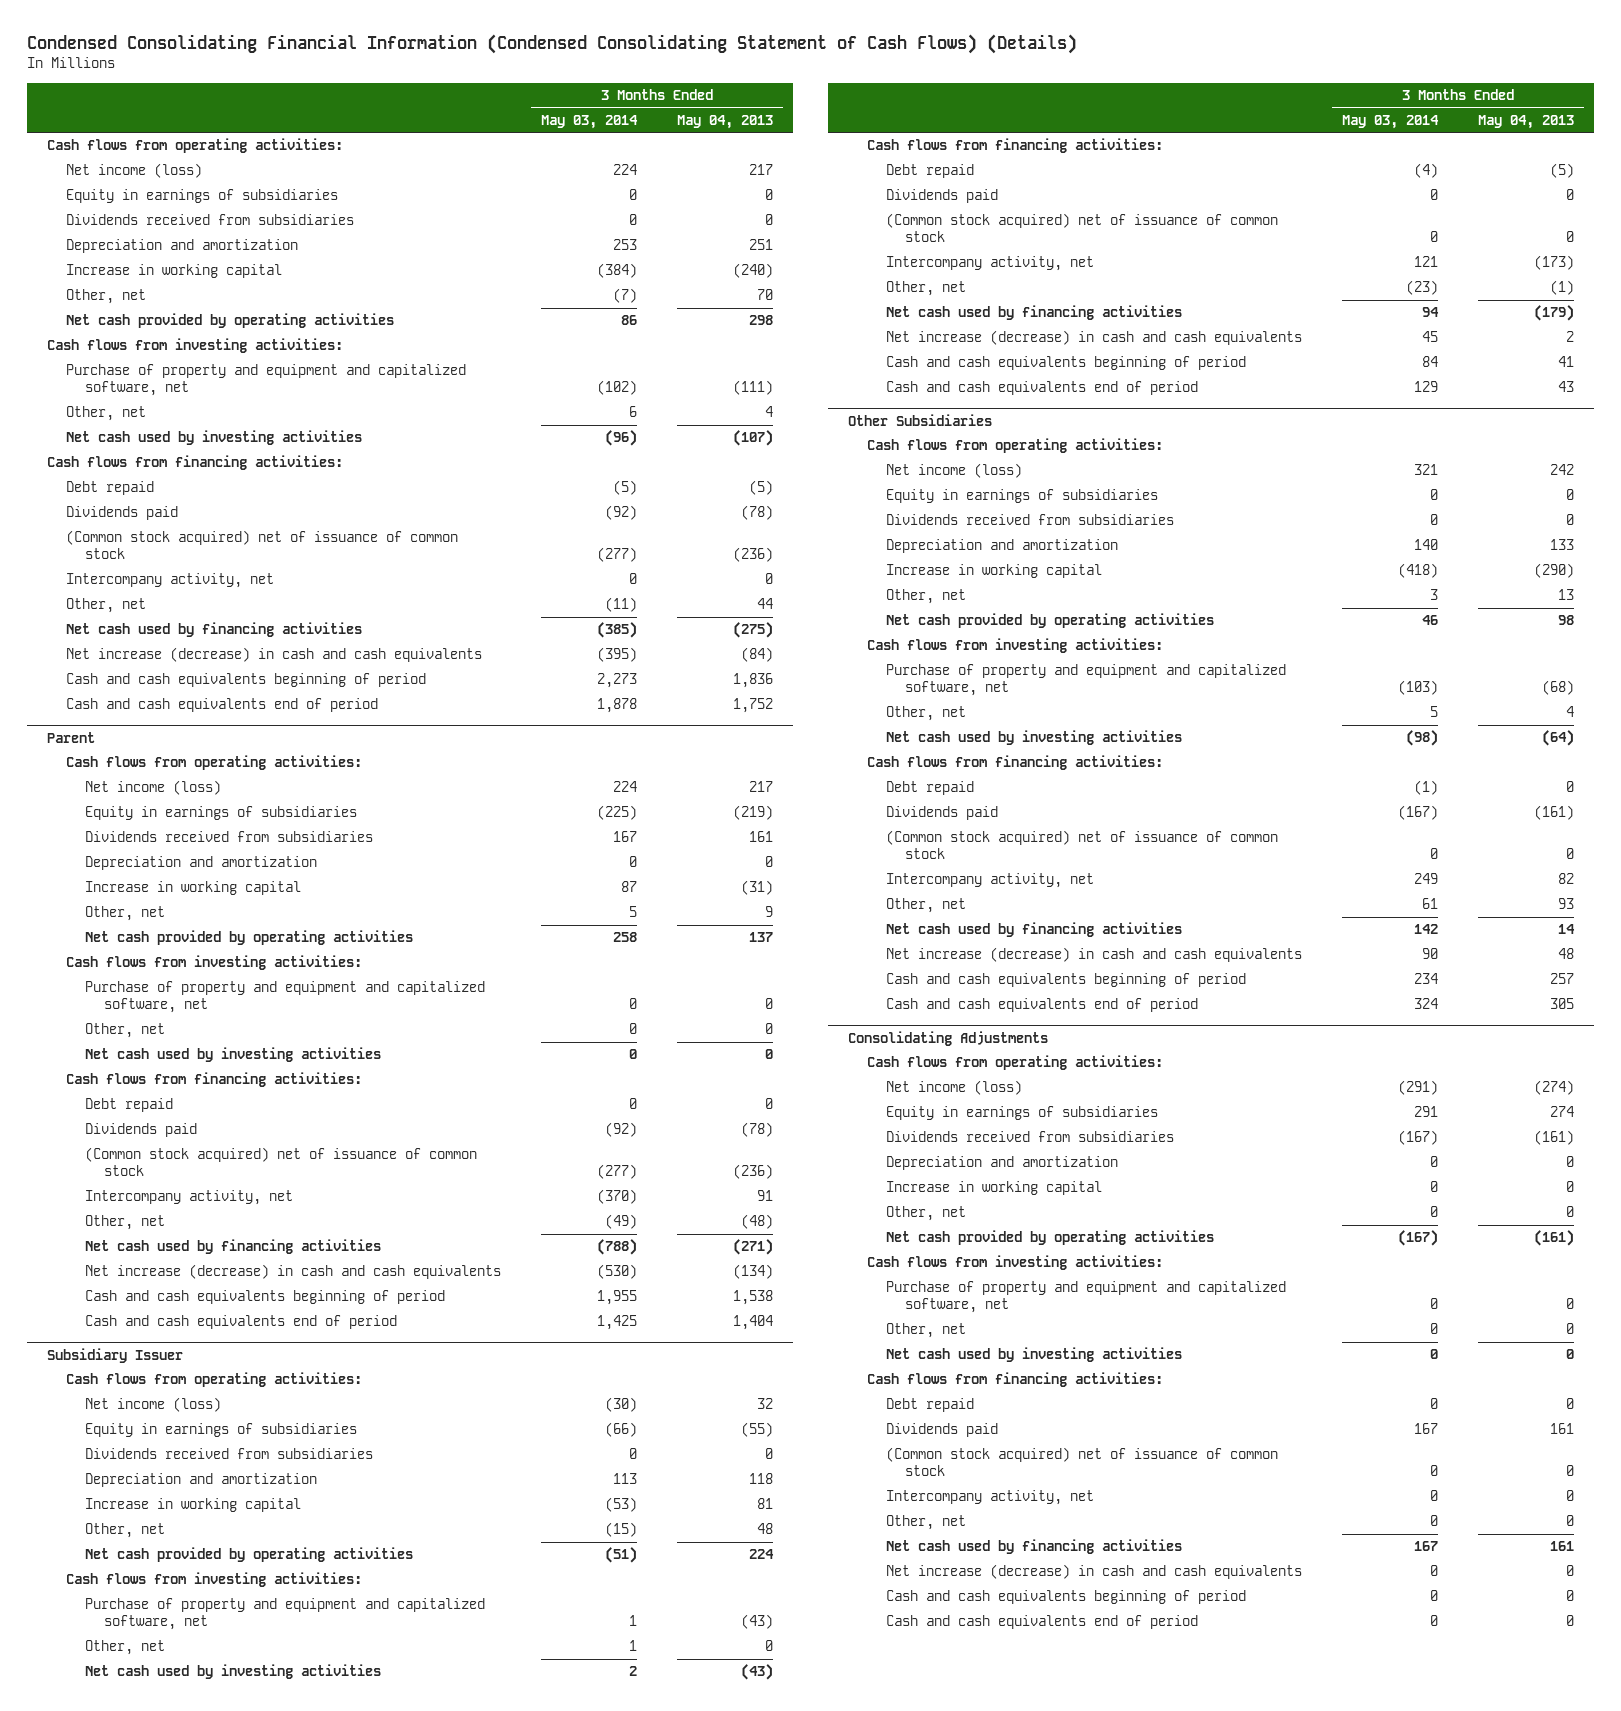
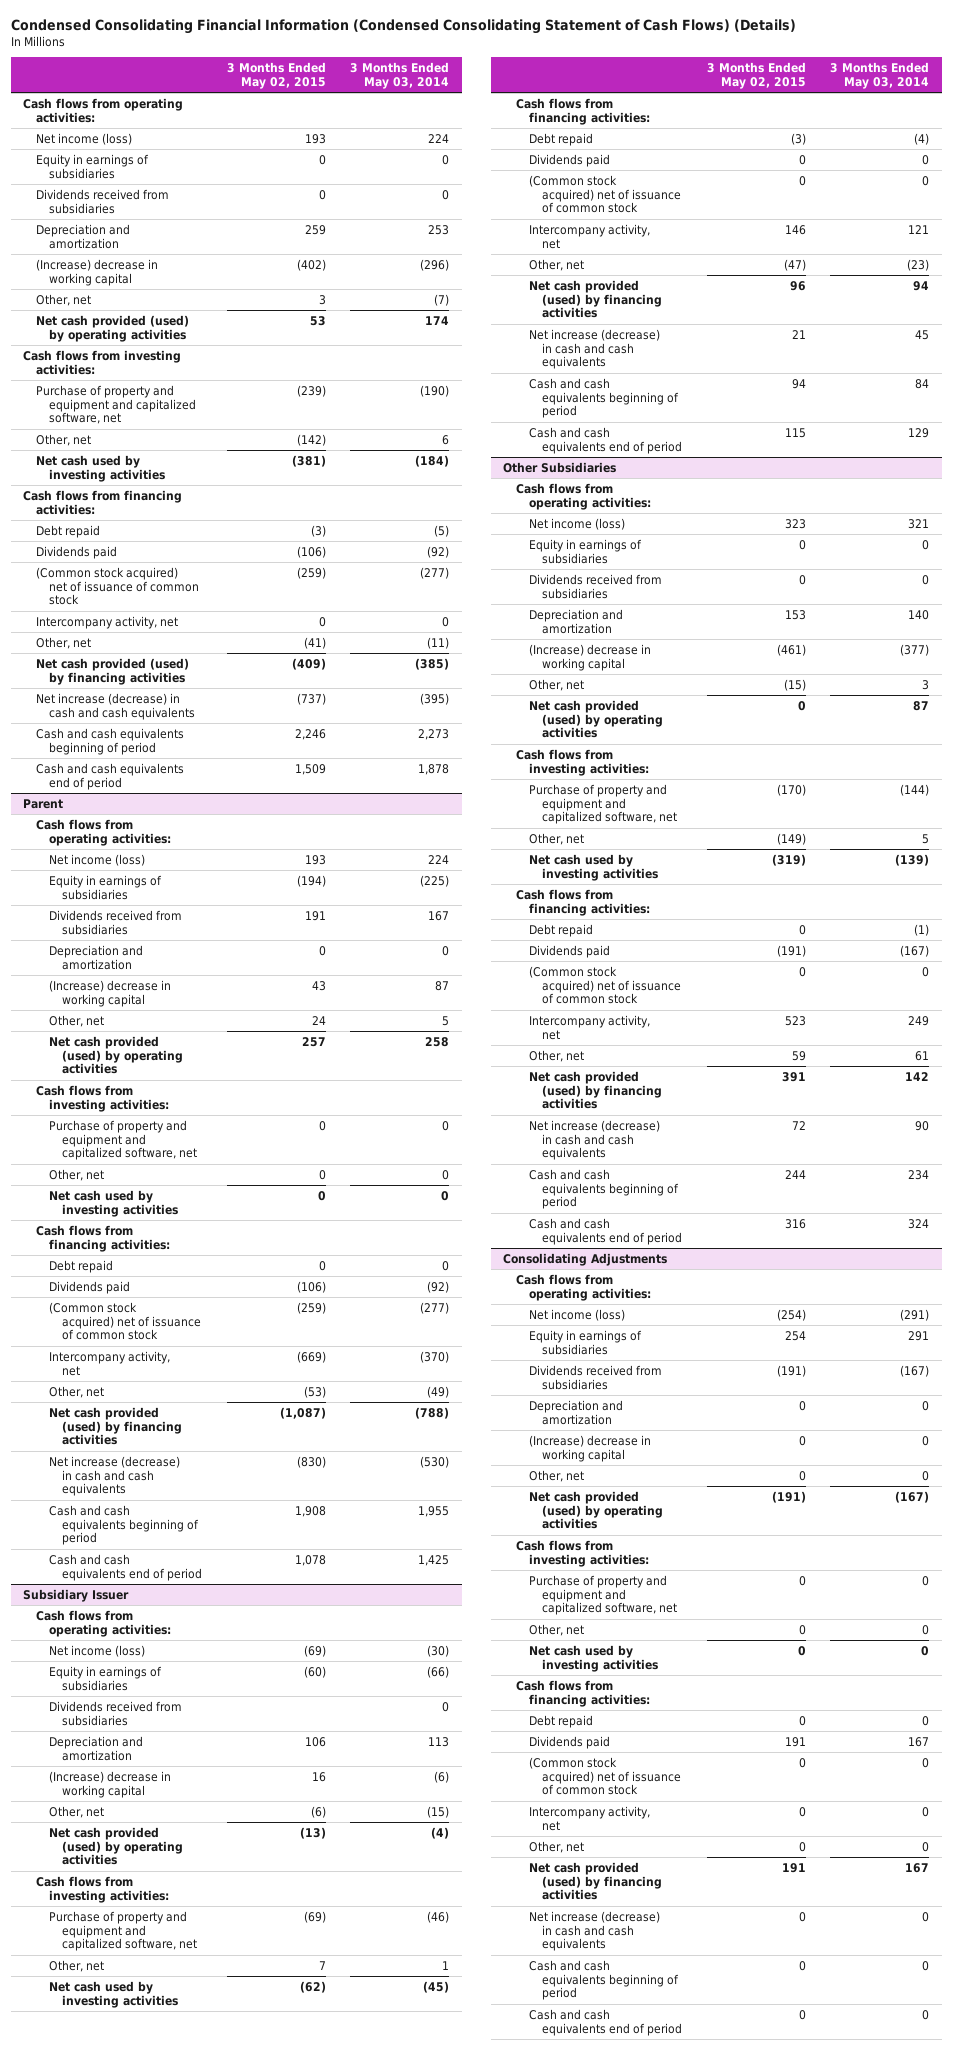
- | 3 Months Ended May 03, 2014 | 3 Months Ended May 04, 2013
+ | 3 Months Ended May 02, 2015 | 3 Months Ended May 03, 2014
- Increase in working capital | (384) | (240)
+ (Increase) decrease in working capital | (402) | (296)
- Net cash provided by operating activities | 86 | 298
+ Net cash provided (used) by operating activities | 53 | 174
- Purchase of property and equipment and capitalized software, net | (102) | (111)
+ Purchase of property and equipment and capitalized software, net | (239) | (190)
- Net cash used by investing activities | (96) | (107)
+ Net cash used by investing activities | (381) | (184)
- Net cash used by financing activities | (385) | (275)
+ Net cash provided (used) by financing activities | (409) | (385)
@ Parent
- Increase in working capital | 87 | (31)
+ (Increase) decrease in working capital | 43 | 87
- Net cash provided by operating activities | 258 | 137
+ Net cash provided (used) by operating activities | 257 | 258
- Net cash used by financing activities | (788) | (271)
+ Net cash provided (used) by financing activities | (1,087) | (788)
@ Subsidiary Issuer
- Increase in working capital | (53) | 81
+ (Increase) decrease in working capital | 16 | (6)
- Net cash provided by operating activities | (51) | 224
+ Net cash provided (used) by operating activities | (13) | (4)
- Purchase of property and equipment and capitalized software, net | 1 | (43)
+ Purchase of property and equipment and capitalized software, net | (69) | (46)
- Net cash used by investing activities | 2 | (43)
+ Net cash used by investing activities | (62) | (45)
- Net cash used by financing activities | 94 | (179)
+ Net cash provided (used) by financing activities | 96 | 94
@ Other Subsidiaries
- Increase in working capital | (418) | (290)
+ (Increase) decrease in working capital | (461) | (377)
- Net cash provided by operating activities | 46 | 98
+ Net cash provided (used) by operating activities | 0 | 87
- Purchase of property and equipment and capitalized software, net | (103) | (68)
+ Purchase of property and equipment and capitalized software, net | (170) | (144)
- Net cash used by investing activities | (98) | (64)
+ Net cash used by investing activities | (319) | (139)
- Net cash used by financing activities | 142 | 14
+ Net cash provided (used) by financing activities | 391 | 142
@ Consolidating Adjustments
- Increase in working capital | 0 | 0
+ (Increase) decrease in working capital | 0 | 0
- Net cash provided by operating activities | (167) | (161)
+ Net cash provided (used) by operating activities | (191) | (167)
- Net cash used by financing activities | 167 | 161
+ Net cash provided (used) by financing activities | 191 | 167

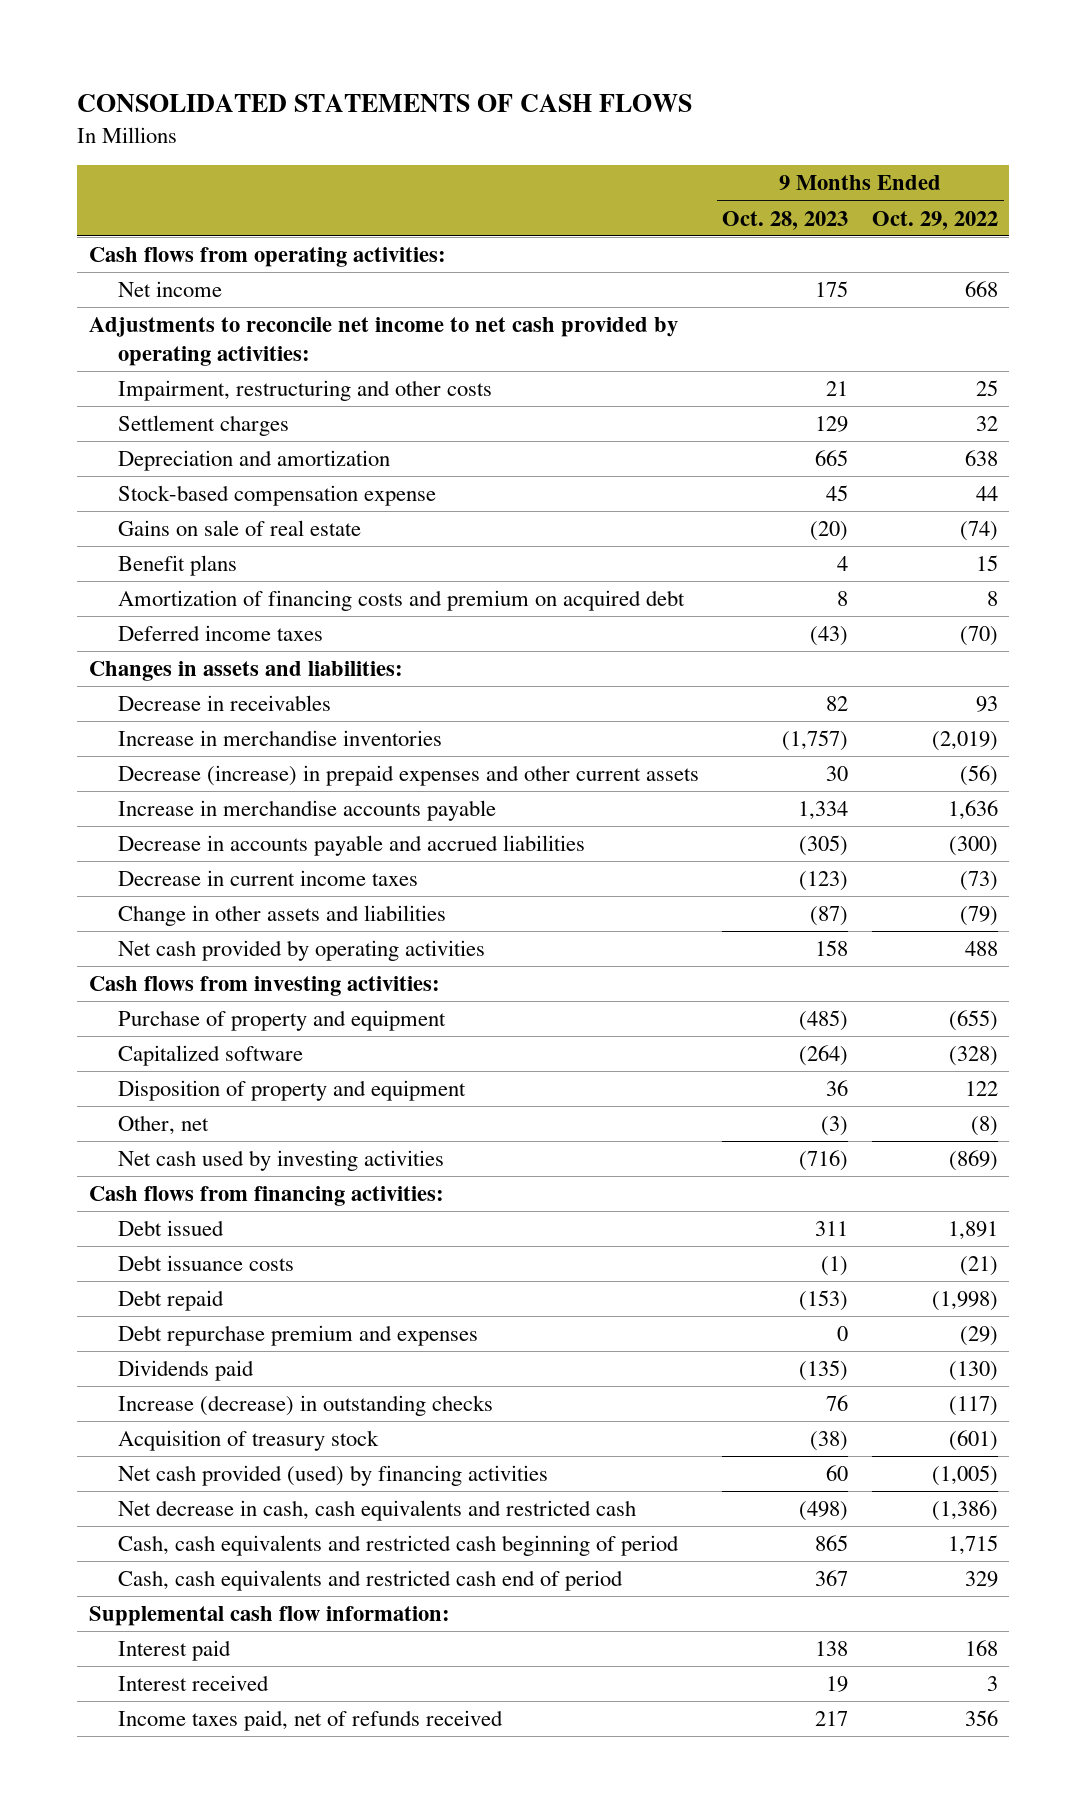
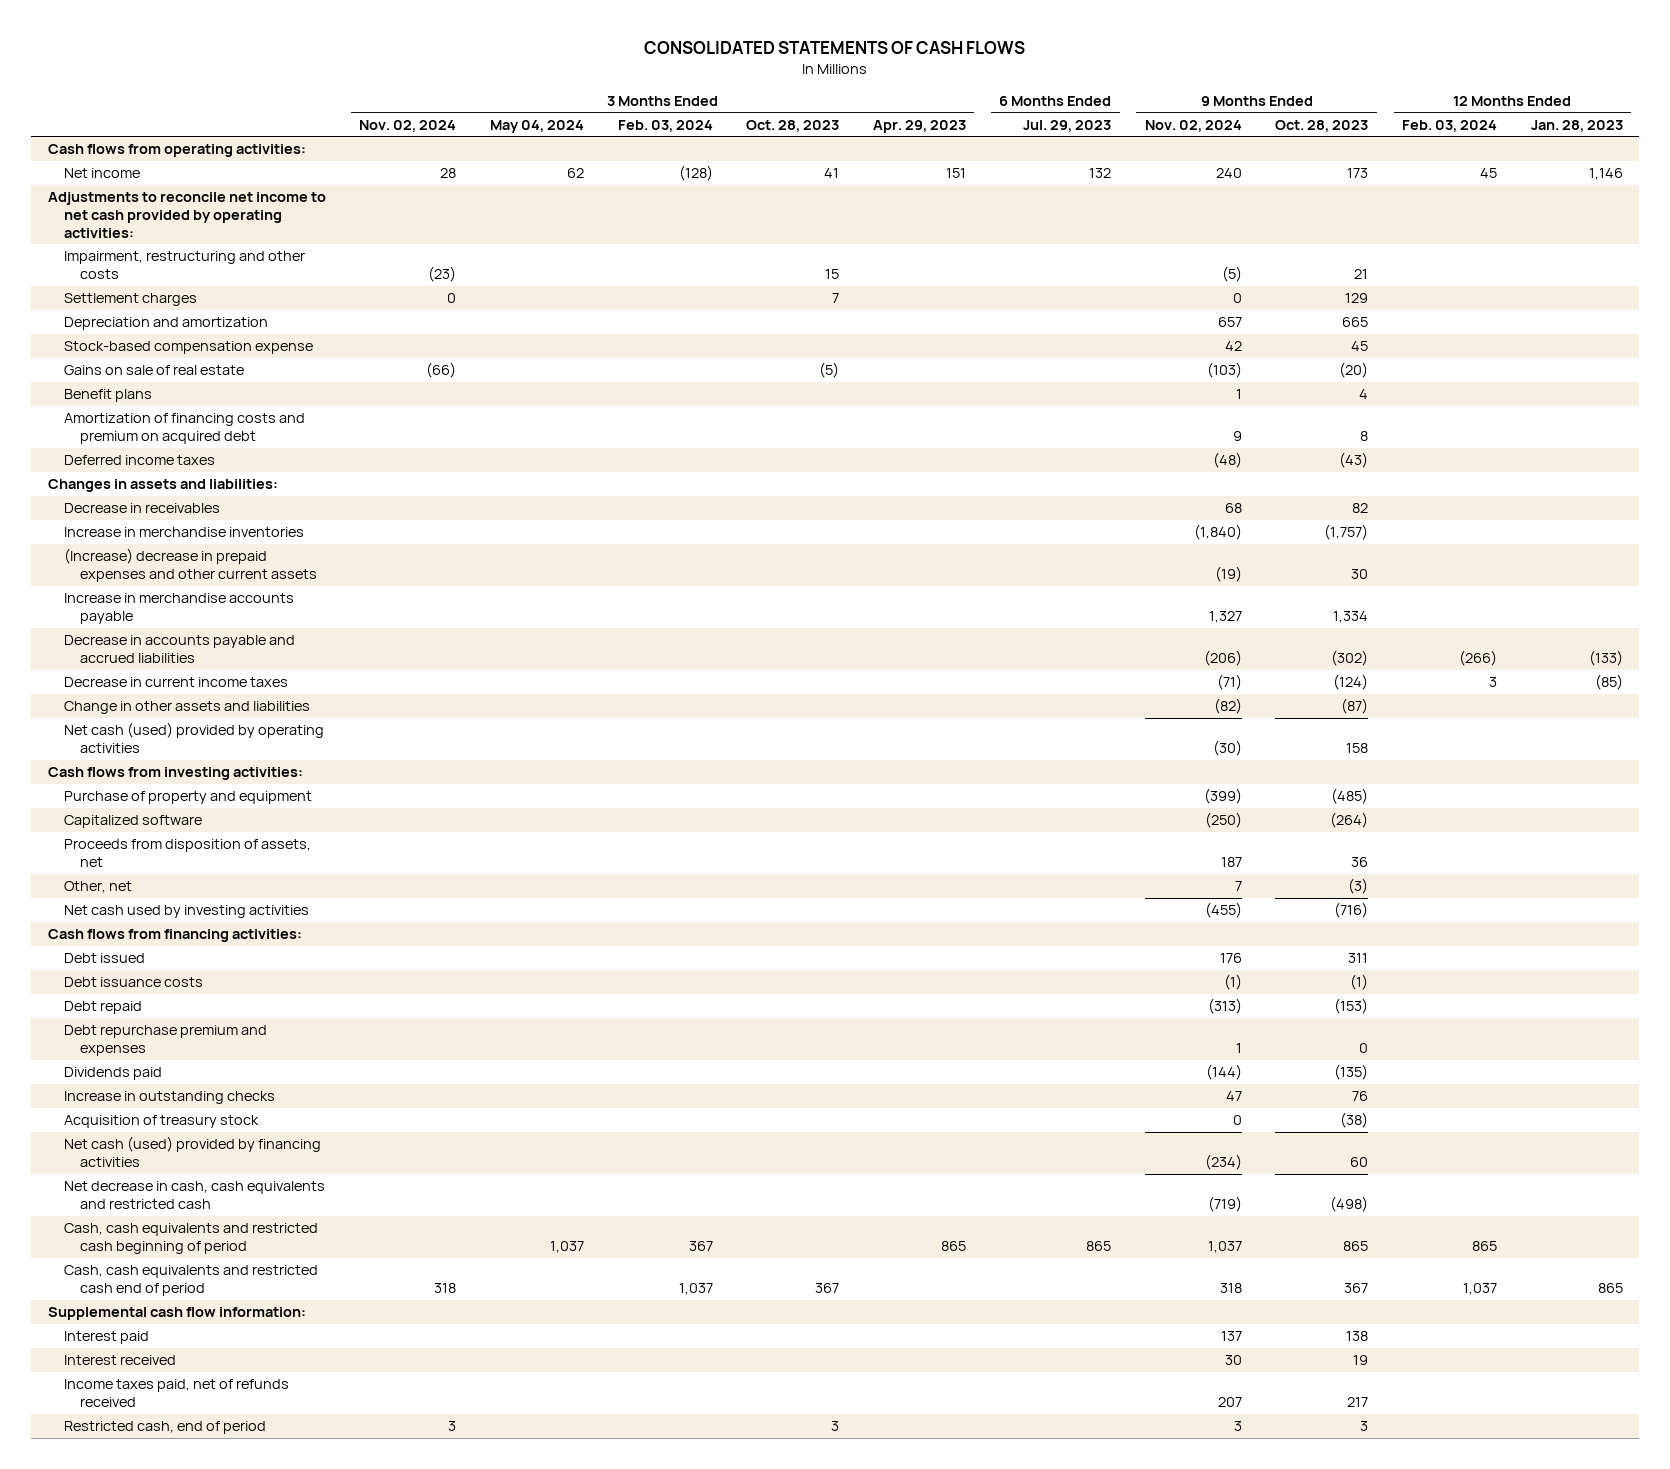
- | 9 Months Ended Oct. 28, 2023 | 9 Months Ended Oct. 29, 2022
+ | 3 Months Ended Nov. 02, 2024 | 3 Months Ended May 04, 2024 | 3 Months Ended Feb. 03, 2024 | 3 Months Ended Oct. 28, 2023 | 3 Months Ended Apr. 29, 2023 | 6 Months Ended Jul. 29, 2023 | 9 Months Ended Nov. 02, 2024 | 9 Months Ended Oct. 28, 2023 | 12 Months Ended Feb. 03, 2024 | 12 Months Ended Jan. 28, 2023
- Net income | 175 | 668
+ Net income | 28 | 62 | (128) | 41 | 151 | 132 | 240 | 173 | 45 | 1,146
- Decrease (increase) in prepaid expenses and other current assets | 30 | (56)
+ (Increase) decrease in prepaid expenses and other current assets | | | | | | | (19) | 30 | |
- Decrease in accounts payable and accrued liabilities | (305) | (300)
- Decrease in current income taxes | (123) | (73)
+ Decrease in accounts payable and accrued liabilities | | | | | | | (206) | (302) | (266) | (133)
+ Decrease in current income taxes | | | | | | | (71) | (124) | 3 | (85)
- Net cash provided by operating activities | 158 | 488
+ Net cash (used) provided by operating activities | | | | | | | (30) | 158 | |
- Disposition of property and equipment | 36 | 122
+ Proceeds from disposition of assets, net | | | | | | | 187 | 36 | |
- Increase (decrease) in outstanding checks | 76 | (117)
+ Increase in outstanding checks | | | | | | | 47 | 76 | |
- Net cash provided (used) by financing activities | 60 | (1,005)
+ Net cash (used) provided by financing activities | | | | | | | (234) | 60 | |
+ Restricted cash, end of period | 3 | | | 3 | | | 3 | 3 | |

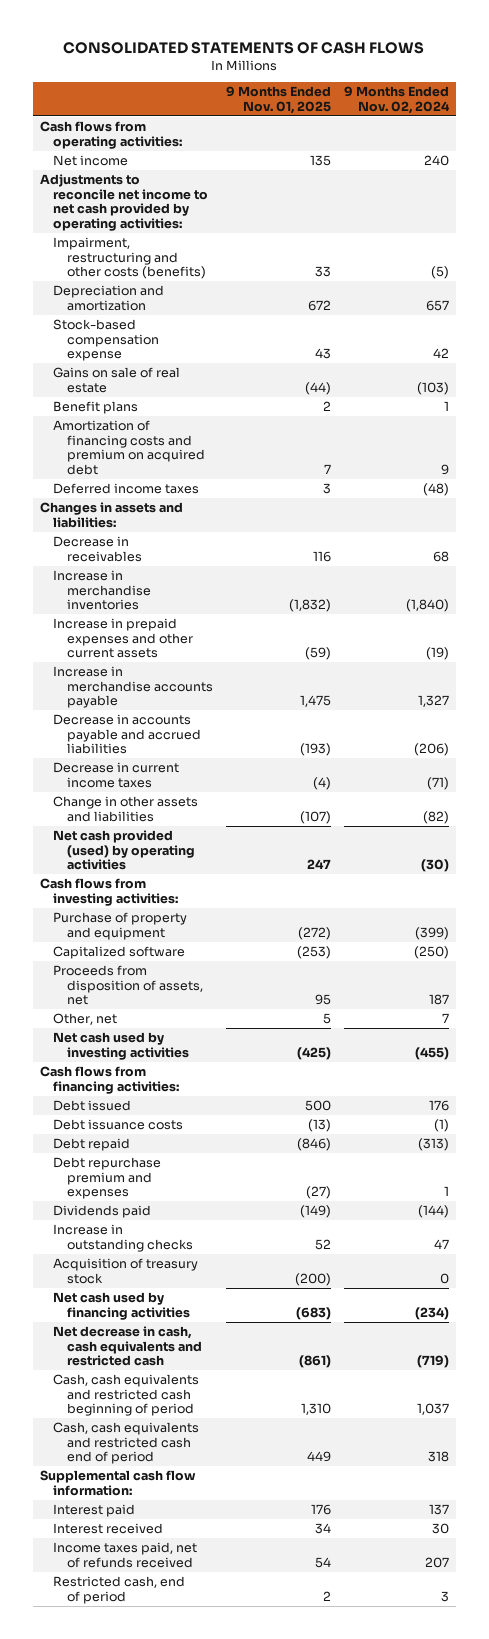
- | 3 Months Ended Nov. 02, 2024 | 3 Months Ended May 04, 2024 | 3 Months Ended Feb. 03, 2024 | 3 Months Ended Oct. 28, 2023 | 3 Months Ended Apr. 29, 2023 | 6 Months Ended Jul. 29, 2023 | 9 Months Ended Nov. 02, 2024 | 9 Months Ended Oct. 28, 2023 | 12 Months Ended Feb. 03, 2024 | 12 Months Ended Jan. 28, 2023
+ | 9 Months Ended Nov. 01, 2025 | 9 Months Ended Nov. 02, 2024
- Impairment, restructuring and other costs | (23) | | | 15 | | | (5) | 21 | |
- Settlement charges | 0 | | | 7 | | | 0 | 129 | |
+ Impairment, restructuring and other costs (benefits) | 33 | (5)
- (Increase) decrease in prepaid expenses and other current assets | | | | | | | (19) | 30 | |
+ Increase in prepaid expenses and other current assets | (59) | (19)
- Net cash (used) provided by operating activities | | | | | | | (30) | 158 | |
+ Net cash provided (used) by operating activities | 247 | (30)
- Net cash (used) provided by financing activities | | | | | | | (234) | 60 | |
+ Net cash used by financing activities | (683) | (234)

